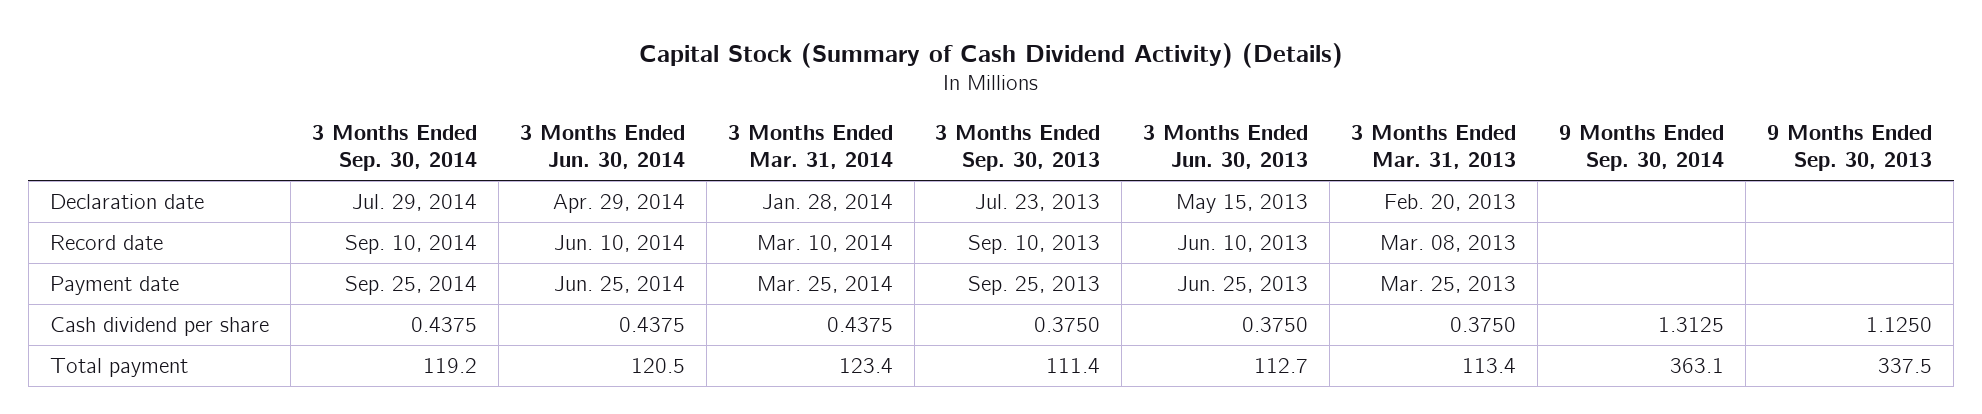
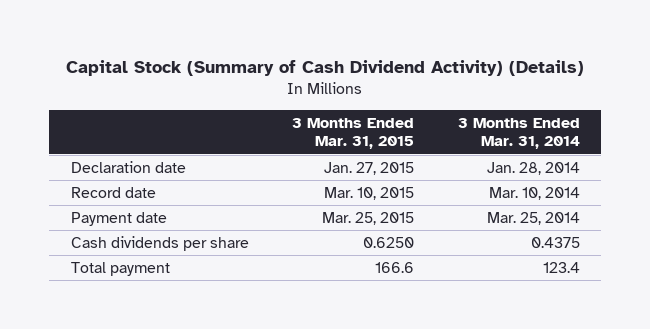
- | 3 Months Ended Sep. 30, 2014 | 3 Months Ended Jun. 30, 2014 | 3 Months Ended Mar. 31, 2014 | 3 Months Ended Sep. 30, 2013 | 3 Months Ended Jun. 30, 2013 | 3 Months Ended Mar. 31, 2013 | 9 Months Ended Sep. 30, 2014 | 9 Months Ended Sep. 30, 2013
+ | 3 Months Ended Mar. 31, 2015 | 3 Months Ended Mar. 31, 2014
- Cash dividend per share | 0.4375 | 0.4375 | 0.4375 | 0.3750 | 0.3750 | 0.3750 | 1.3125 | 1.1250
+ Cash dividends per share | 0.6250 | 0.4375

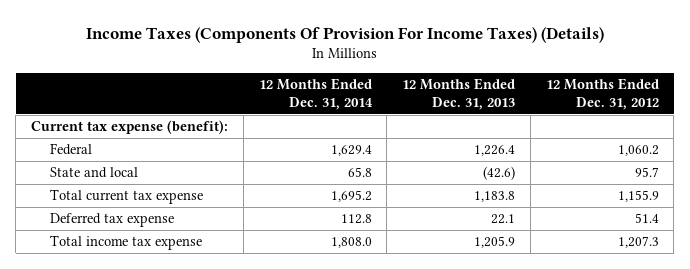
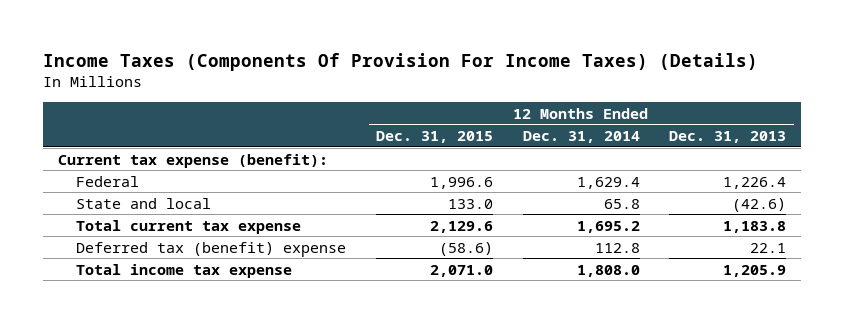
- | 12 Months Ended Dec. 31, 2014 | 12 Months Ended Dec. 31, 2013 | 12 Months Ended Dec. 31, 2012
+ | 12 Months Ended Dec. 31, 2015 | 12 Months Ended Dec. 31, 2014 | 12 Months Ended Dec. 31, 2013
- Deferred tax expense | 112.8 | 22.1 | 51.4
+ Deferred tax (benefit) expense | (58.6) | 112.8 | 22.1

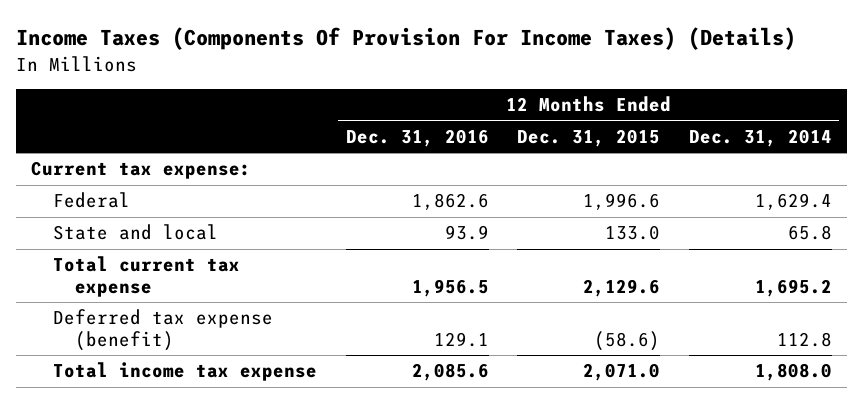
- | 12 Months Ended Dec. 31, 2015 | 12 Months Ended Dec. 31, 2014 | 12 Months Ended Dec. 31, 2013
+ | 12 Months Ended Dec. 31, 2016 | 12 Months Ended Dec. 31, 2015 | 12 Months Ended Dec. 31, 2014
- Current tax expense (benefit):
+ Current tax expense:
- Deferred tax (benefit) expense | (58.6) | 112.8 | 22.1
+ Deferred tax expense (benefit) | 129.1 | (58.6) | 112.8

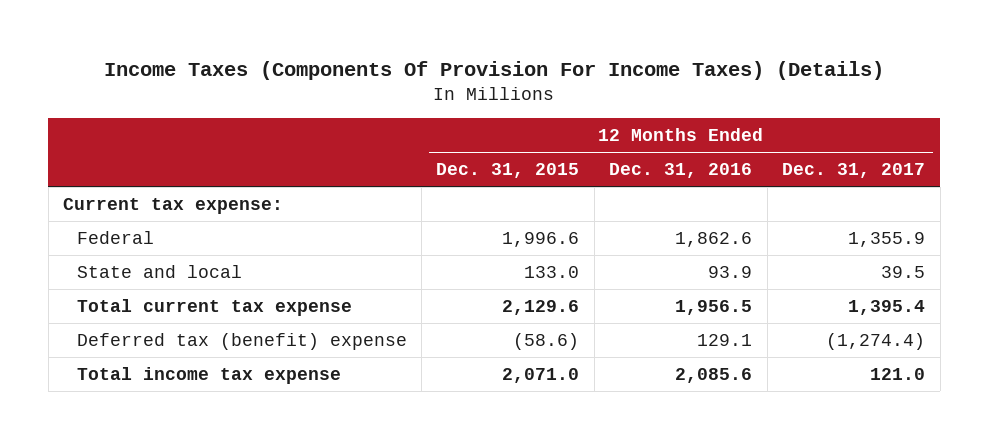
- | 12 Months Ended Dec. 31, 2016 | 12 Months Ended Dec. 31, 2015 | 12 Months Ended Dec. 31, 2014
+ | 12 Months Ended Dec. 31, 2015 | 12 Months Ended Dec. 31, 2016 | 12 Months Ended Dec. 31, 2017
- Deferred tax expense (benefit) | 129.1 | (58.6) | 112.8
+ Deferred tax (benefit) expense | (58.6) | 129.1 | (1,274.4)

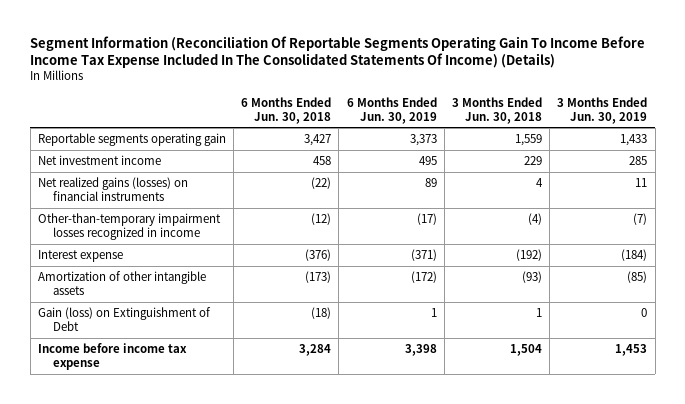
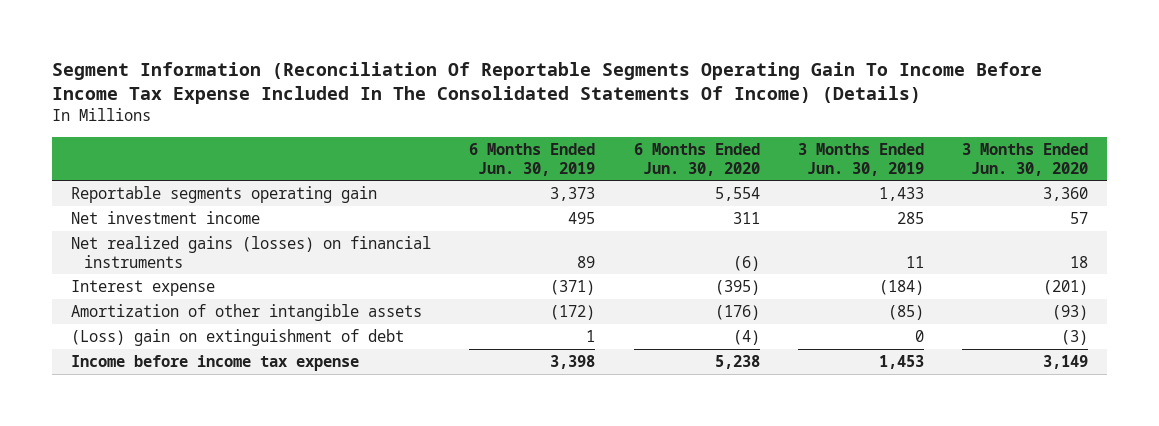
- | 6 Months Ended Jun. 30, 2018 | 6 Months Ended Jun. 30, 2019 | 3 Months Ended Jun. 30, 2018 | 3 Months Ended Jun. 30, 2019
+ | 6 Months Ended Jun. 30, 2019 | 6 Months Ended Jun. 30, 2020 | 3 Months Ended Jun. 30, 2019 | 3 Months Ended Jun. 30, 2020
- Other-than-temporary impairment losses recognized in income | (12) | (17) | (4) | (7)
- Gain (loss) on Extinguishment of Debt | (18) | 1 | 1 | 0
+ (Loss) gain on extinguishment of debt | 1 | (4) | 0 | (3)

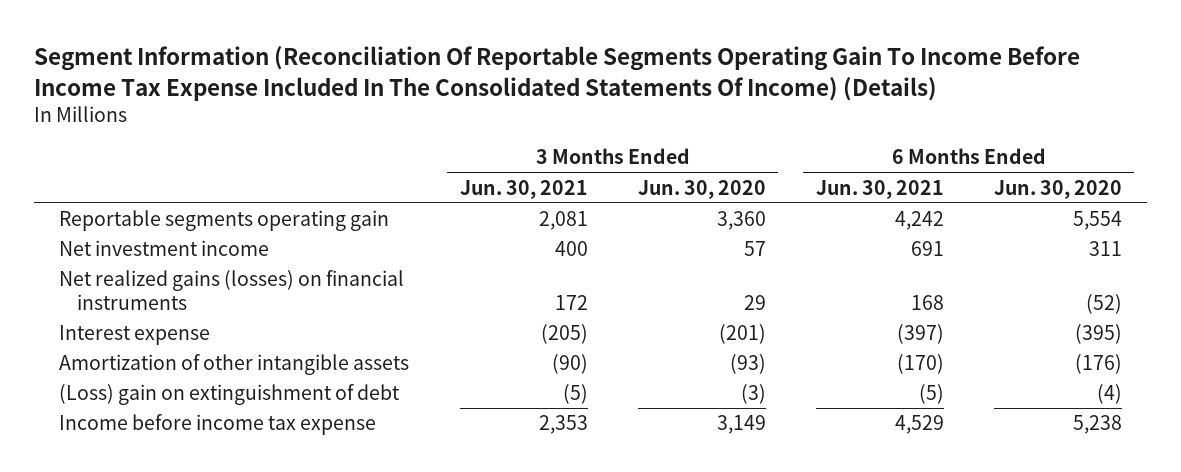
- | 6 Months Ended Jun. 30, 2019 | 6 Months Ended Jun. 30, 2020 | 3 Months Ended Jun. 30, 2019 | 3 Months Ended Jun. 30, 2020
+ | 3 Months Ended Jun. 30, 2021 | 3 Months Ended Jun. 30, 2020 | 6 Months Ended Jun. 30, 2021 | 6 Months Ended Jun. 30, 2020
- Net realized gains (losses) on financial instruments | 89 | (6) | 11 | 18
+ Net realized gains (losses) on financial instruments | 172 | 29 | 168 | (52)

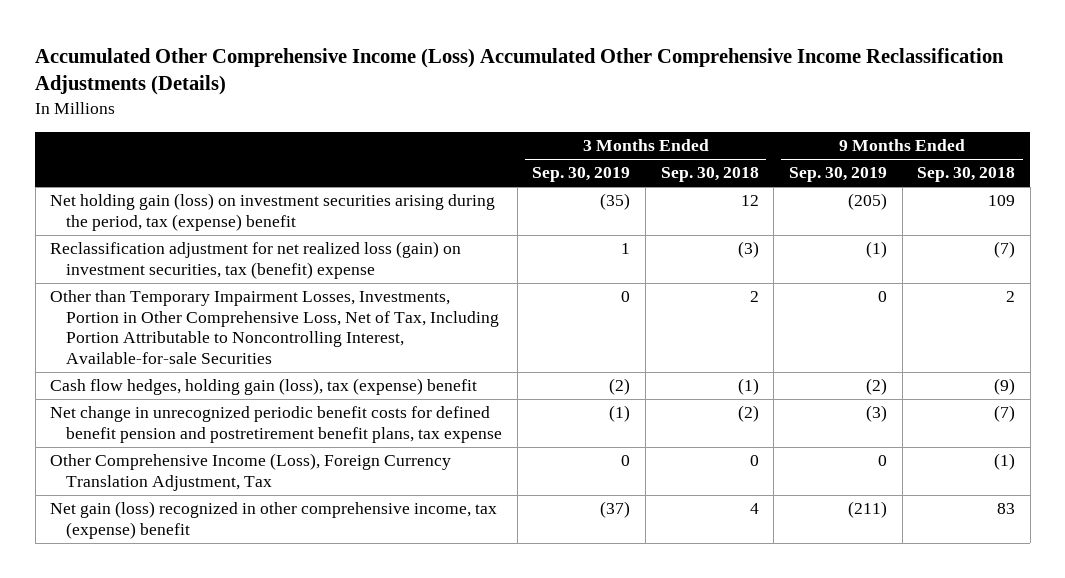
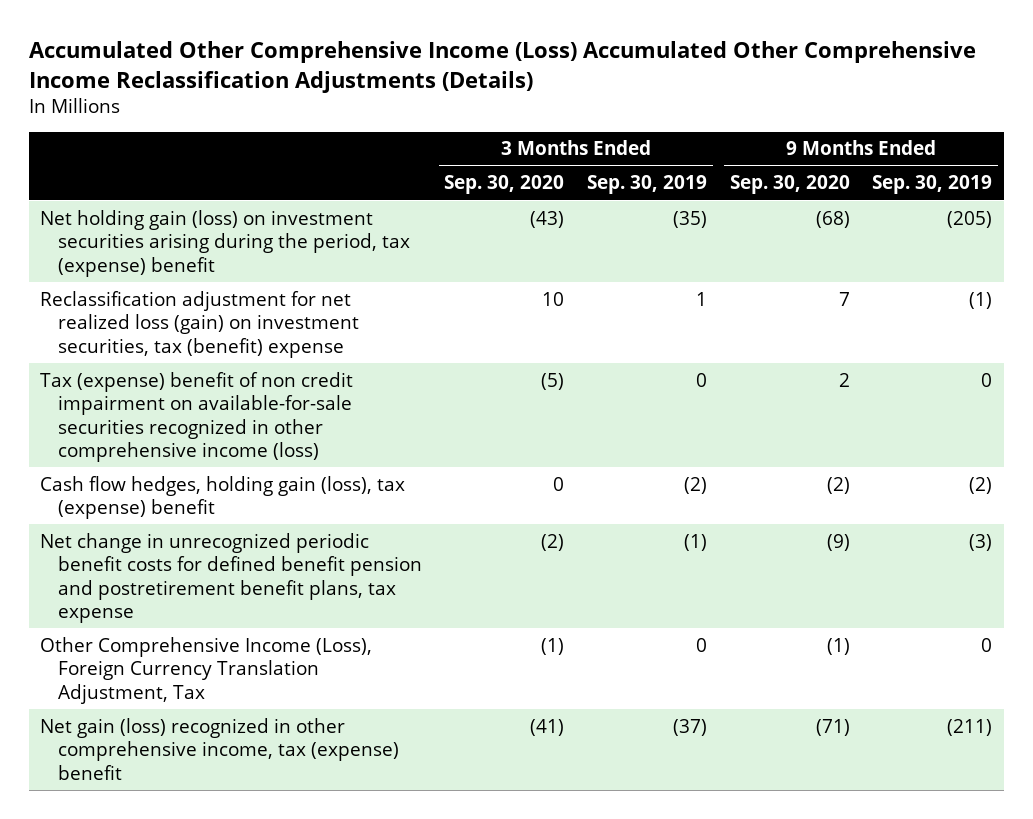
- | 3 Months Ended Sep. 30, 2019 | 3 Months Ended Sep. 30, 2018 | 9 Months Ended Sep. 30, 2019 | 9 Months Ended Sep. 30, 2018
+ | 3 Months Ended Sep. 30, 2020 | 3 Months Ended Sep. 30, 2019 | 9 Months Ended Sep. 30, 2020 | 9 Months Ended Sep. 30, 2019
- Other than Temporary Impairment Losses, Investments, Portion in Other Comprehensive Loss, Net of Tax, Including Portion Attributable to Noncontrolling Interest, Available-for-sale Securities | 0 | 2 | 0 | 2
+ Tax (expense) benefit of non credit impairment on available-for-sale securities recognized in other comprehensive income (loss) | (5) | 0 | 2 | 0

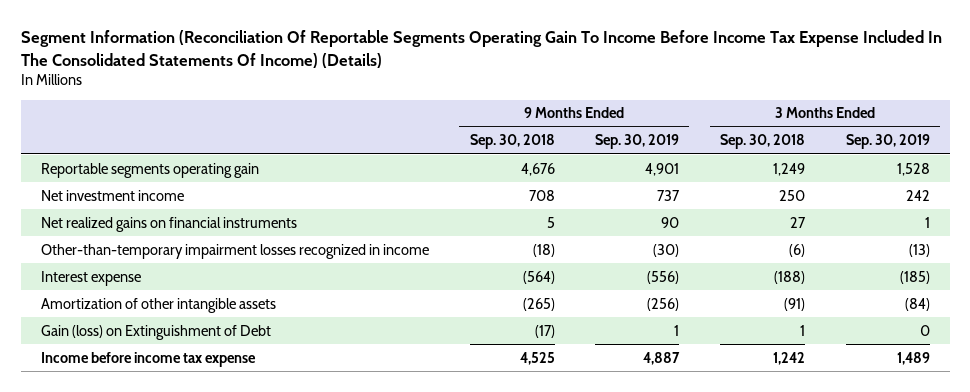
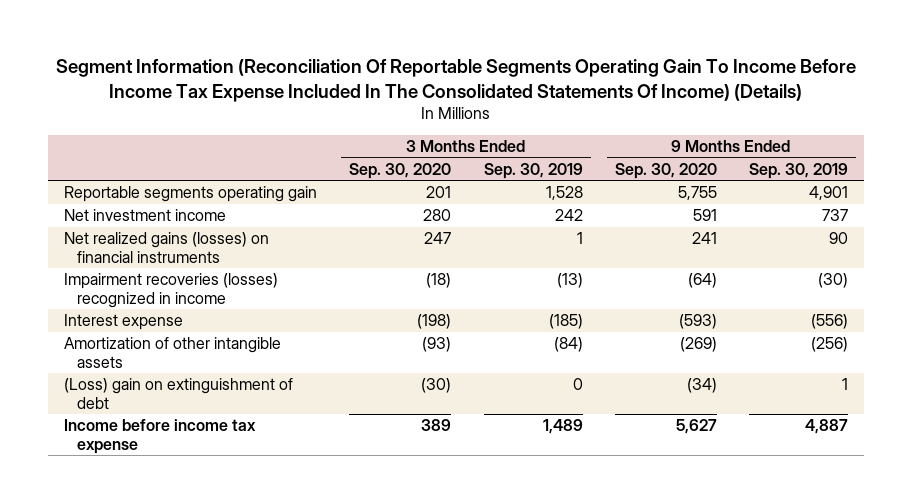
- | 9 Months Ended Sep. 30, 2018 | 9 Months Ended Sep. 30, 2019 | 3 Months Ended Sep. 30, 2018 | 3 Months Ended Sep. 30, 2019
+ | 3 Months Ended Sep. 30, 2020 | 3 Months Ended Sep. 30, 2019 | 9 Months Ended Sep. 30, 2020 | 9 Months Ended Sep. 30, 2019
- Net realized gains on financial instruments | 5 | 90 | 27 | 1
- Other-than-temporary impairment losses recognized in income | (18) | (30) | (6) | (13)
+ Net realized gains (losses) on financial instruments | 247 | 1 | 241 | 90
+ Impairment recoveries (losses) recognized in income | (18) | (13) | (64) | (30)
- Gain (loss) on Extinguishment of Debt | (17) | 1 | 1 | 0
+ (Loss) gain on extinguishment of debt | (30) | 0 | (34) | 1

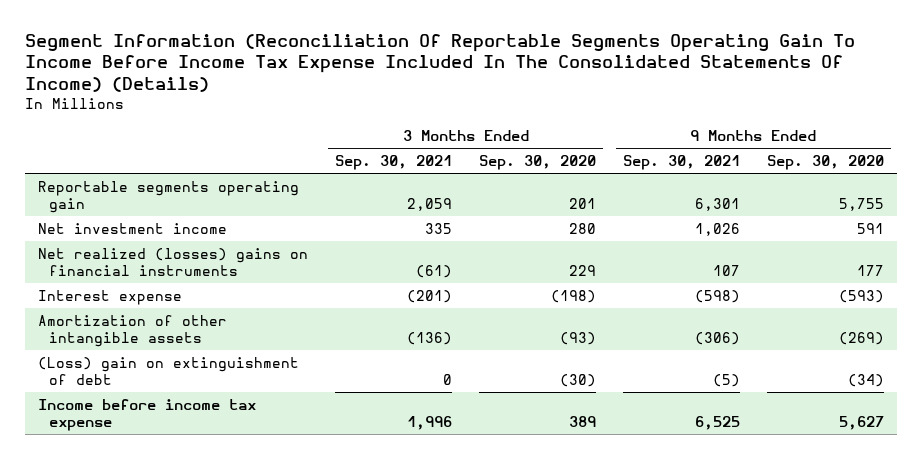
- | 3 Months Ended Sep. 30, 2020 | 3 Months Ended Sep. 30, 2019 | 9 Months Ended Sep. 30, 2020 | 9 Months Ended Sep. 30, 2019
+ | 3 Months Ended Sep. 30, 2021 | 3 Months Ended Sep. 30, 2020 | 9 Months Ended Sep. 30, 2021 | 9 Months Ended Sep. 30, 2020
- Net realized gains (losses) on financial instruments | 247 | 1 | 241 | 90
- Impairment recoveries (losses) recognized in income | (18) | (13) | (64) | (30)
+ Net realized (losses) gains on financial instruments | (61) | 229 | 107 | 177

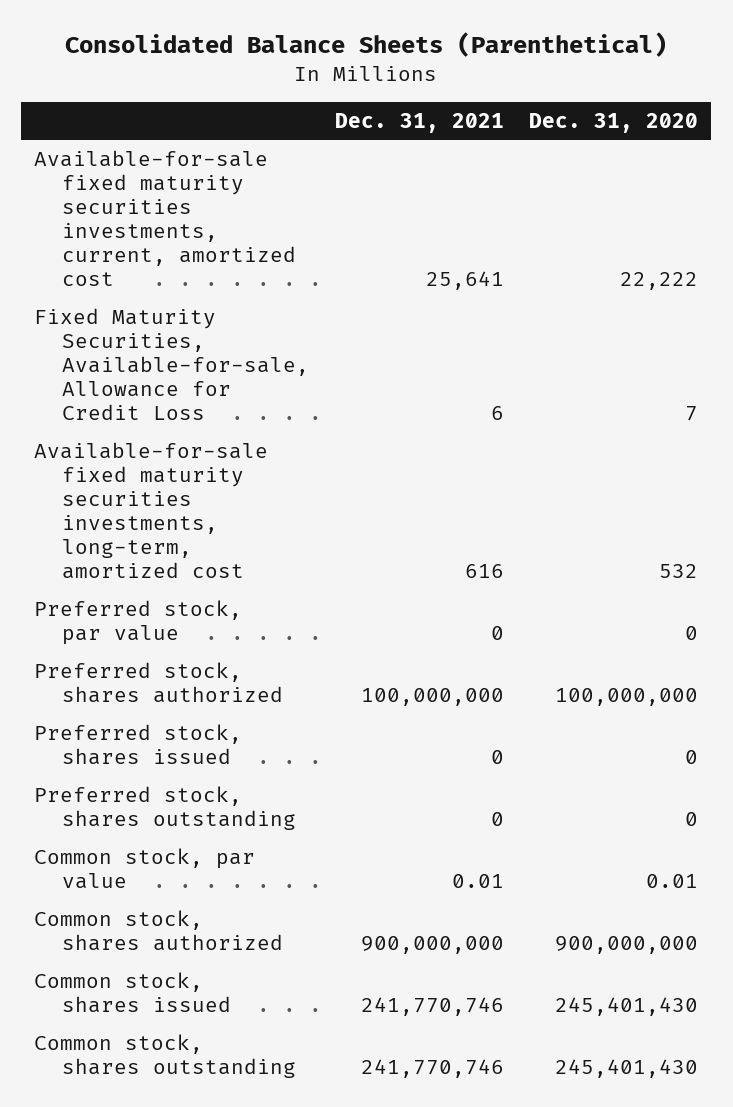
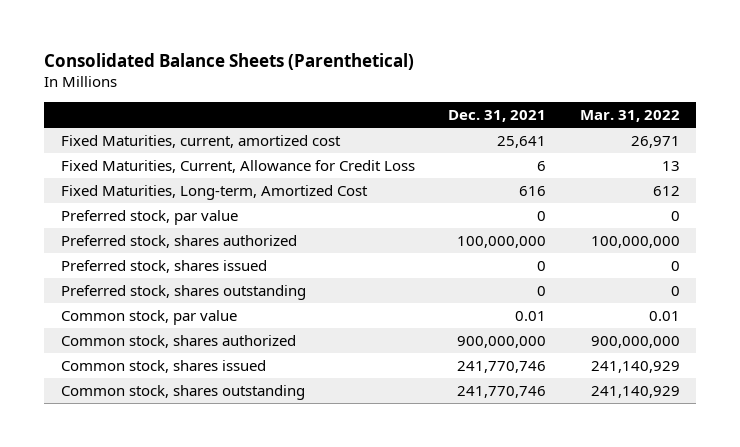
- | Dec. 31, 2021 | Dec. 31, 2020
+ | Dec. 31, 2021 | Mar. 31, 2022
- Available-for-sale fixed maturity securities investments, current, amortized cost | 25,641 | 22,222
- Fixed Maturity Securities, Available-for-sale, Allowance for Credit Loss | 6 | 7
- Available-for-sale fixed maturity securities investments, long-term, amortized cost | 616 | 532
+ Fixed Maturities, current, amortized cost | 25,641 | 26,971
+ Fixed Maturities, Current, Allowance for Credit Loss | 6 | 13
+ Fixed Maturities, Long-term, Amortized Cost | 616 | 612

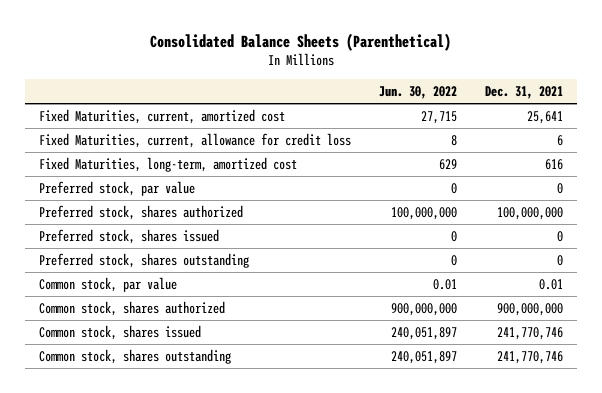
- | Dec. 31, 2021 | Mar. 31, 2022
+ | Jun. 30, 2022 | Dec. 31, 2021
- Fixed Maturities, Current, Allowance for Credit Loss | 6 | 13
- Fixed Maturities, Long-term, Amortized Cost | 616 | 612
+ Fixed Maturities, current, allowance for credit loss | 8 | 6
+ Fixed Maturities, long-term, amortized cost | 629 | 616

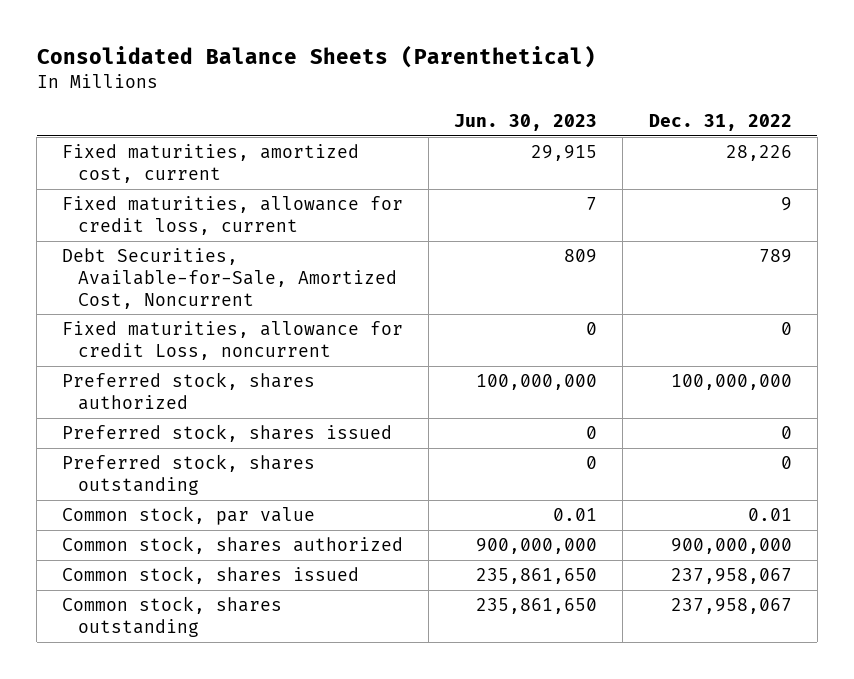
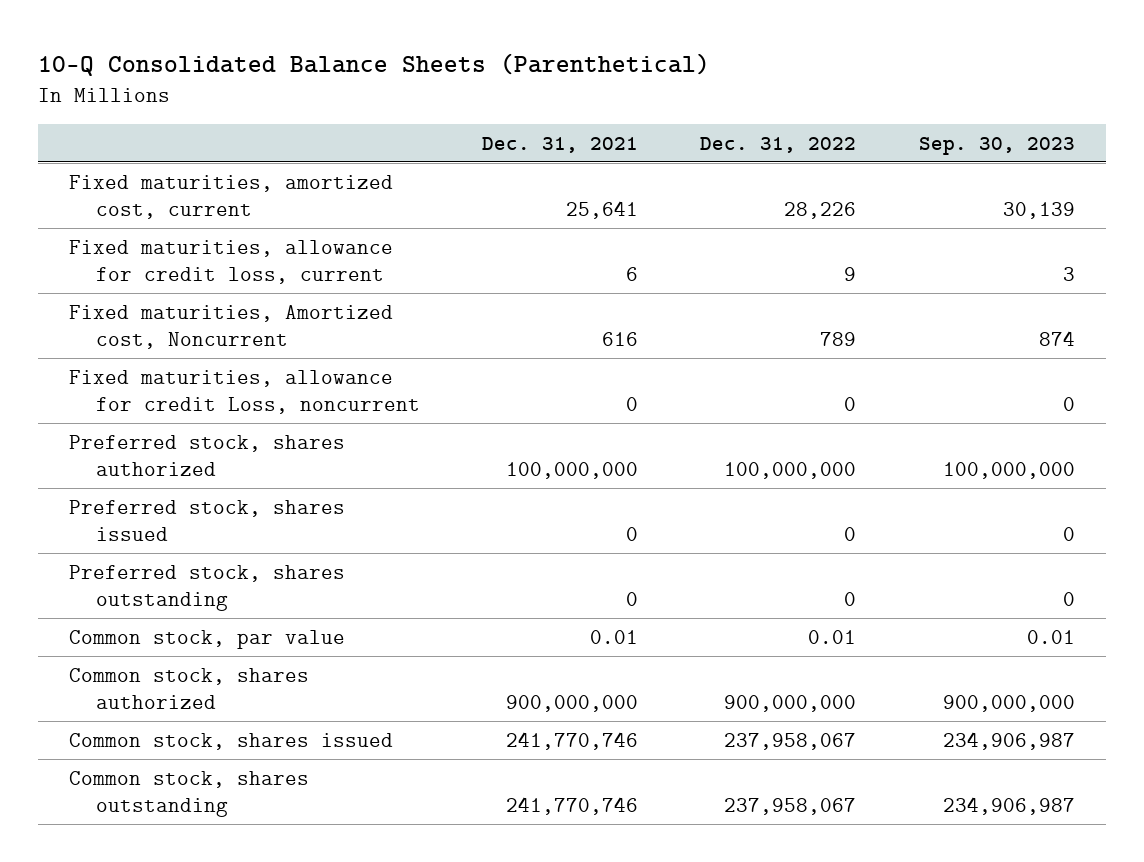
- Consolidated Balance Sheets (Parenthetical)
+ 10-Q Consolidated Balance Sheets (Parenthetical)
- | Jun. 30, 2023 | Dec. 31, 2022
+ | Dec. 31, 2021 | Dec. 31, 2022 | Sep. 30, 2023
- Debt Securities, Available-for-Sale, Amortized Cost, Noncurrent | 809 | 789
+ Fixed maturities, Amortized cost, Noncurrent | 616 | 789 | 874

